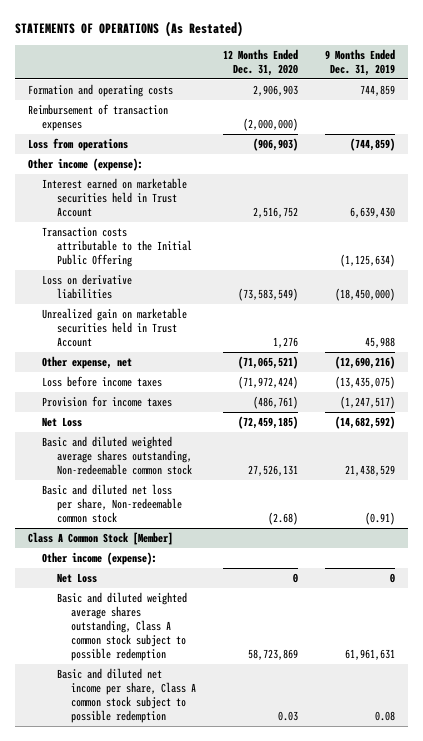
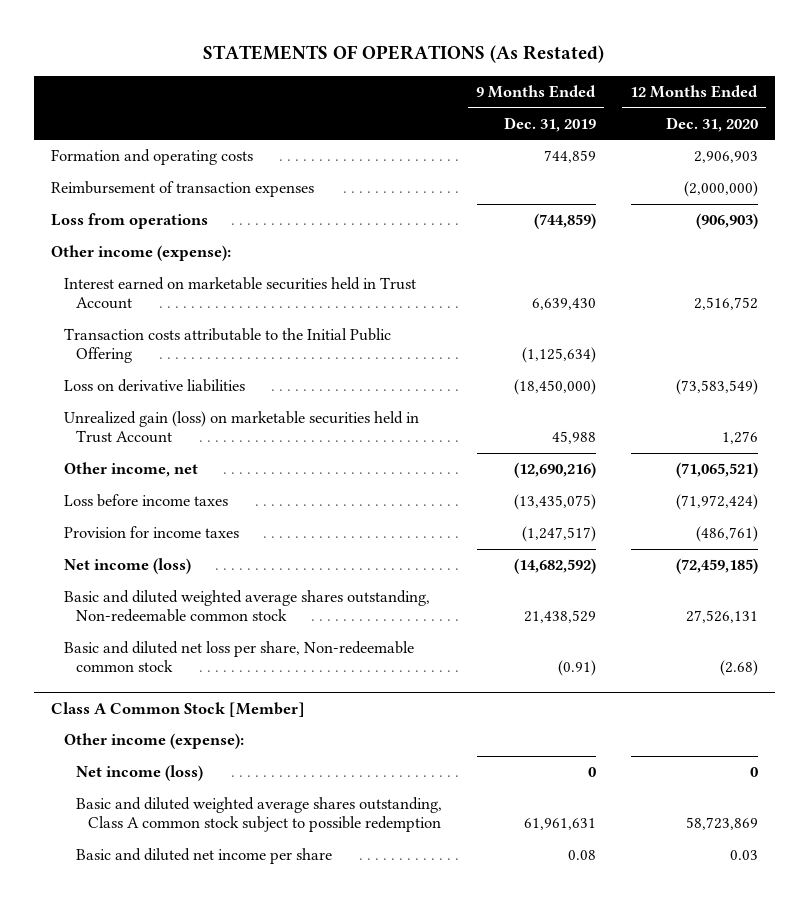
- | 12 Months Ended Dec. 31, 2020 | 9 Months Ended Dec. 31, 2019
+ | 9 Months Ended Dec. 31, 2019 | 12 Months Ended Dec. 31, 2020
- Unrealized gain on marketable securities held in Trust Account | 1,276 | 45,988
- Other expense, net | (71,065,521) | (12,690,216)
+ Unrealized gain (loss) on marketable securities held in Trust Account | 45,988 | 1,276
+ Other income, net | (12,690,216) | (71,065,521)
- Net Loss | (72,459,185) | (14,682,592)
+ Net income (loss) | (14,682,592) | (72,459,185)
@ Class A Common Stock [Member]
- Net Loss | 0 | 0
+ Net income (loss) | 0 | 0
- Basic and diluted net income per share, Class A common stock subject to possible redemption | 0.03 | 0.08
+ Basic and diluted net income per share | 0.08 | 0.03

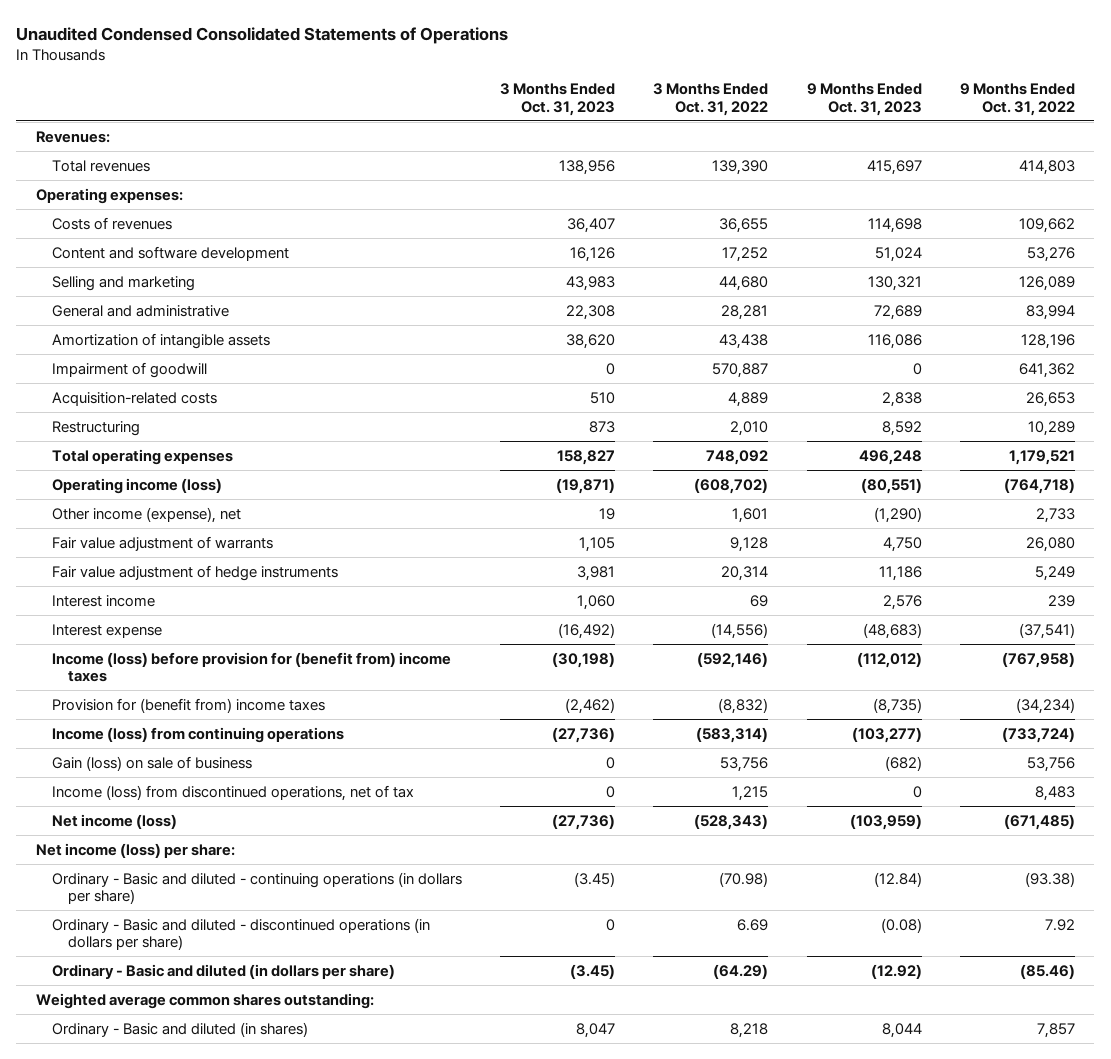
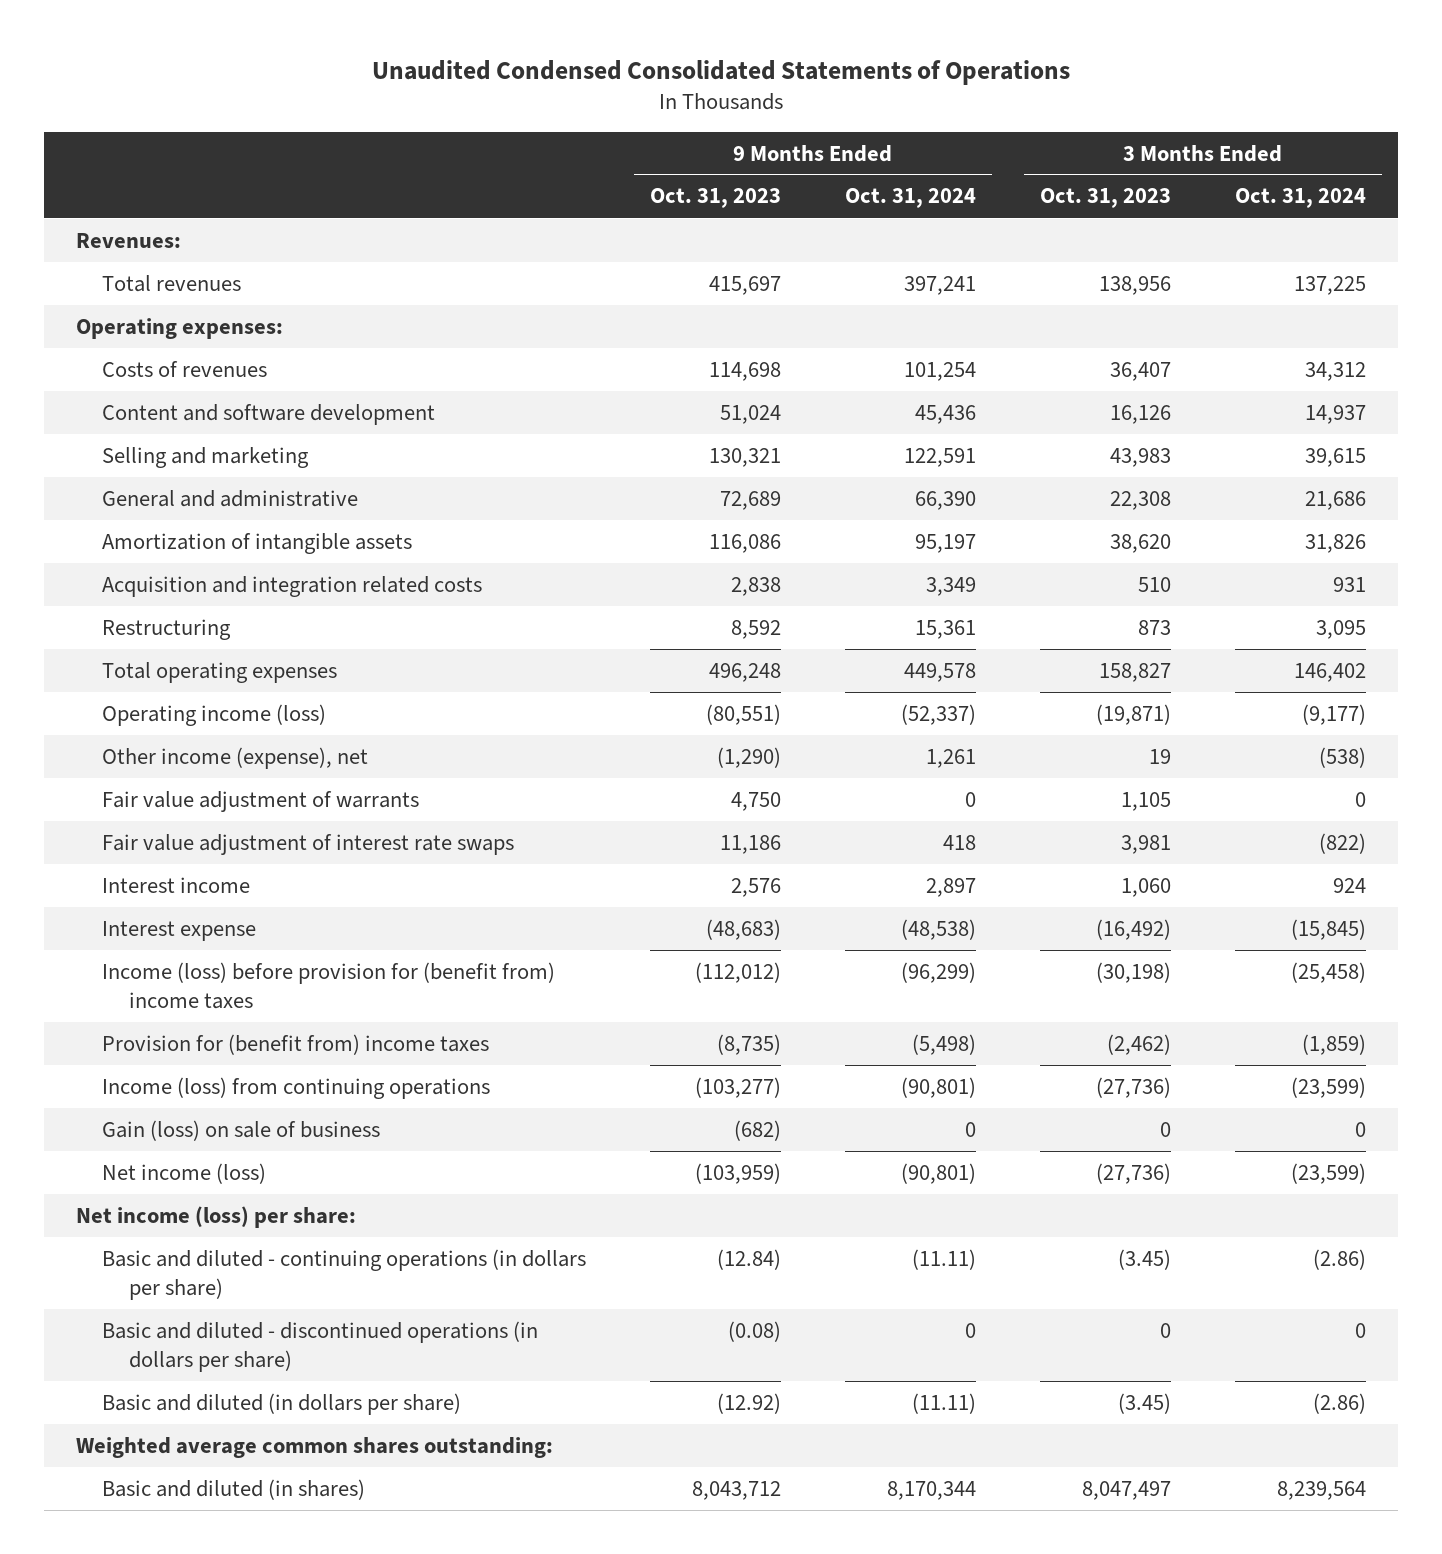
- | 3 Months Ended Oct. 31, 2023 | 3 Months Ended Oct. 31, 2022 | 9 Months Ended Oct. 31, 2023 | 9 Months Ended Oct. 31, 2022
+ | 9 Months Ended Oct. 31, 2023 | 9 Months Ended Oct. 31, 2024 | 3 Months Ended Oct. 31, 2023 | 3 Months Ended Oct. 31, 2024
- Impairment of goodwill | 0 | 570,887 | 0 | 641,362
- Acquisition-related costs | 510 | 4,889 | 2,838 | 26,653
+ Acquisition and integration related costs | 2,838 | 3,349 | 510 | 931
- Fair value adjustment of hedge instruments | 3,981 | 20,314 | 11,186 | 5,249
+ Fair value adjustment of interest rate swaps | 11,186 | 418 | 3,981 | (822)
- Income (loss) from discontinued operations, net of tax | 0 | 1,215 | 0 | 8,483
- Ordinary - Basic and diluted - continuing operations (in dollars per share) | (3.45) | (70.98) | (12.84) | (93.38)
- Ordinary - Basic and diluted - discontinued operations (in dollars per share) | 0 | 6.69 | (0.08) | 7.92
- Ordinary - Basic and diluted (in dollars per share) | (3.45) | (64.29) | (12.92) | (85.46)
+ Basic and diluted - continuing operations (in dollars per share) | (12.84) | (11.11) | (3.45) | (2.86)
+ Basic and diluted - discontinued operations (in dollars per share) | (0.08) | 0 | 0 | 0
+ Basic and diluted (in dollars per share) | (12.92) | (11.11) | (3.45) | (2.86)
- Ordinary - Basic and diluted (in shares) | 8,047 | 8,218 | 8,044 | 7,857
+ Basic and diluted (in shares) | 8,043,712 | 8,170,344 | 8,047,497 | 8,239,564

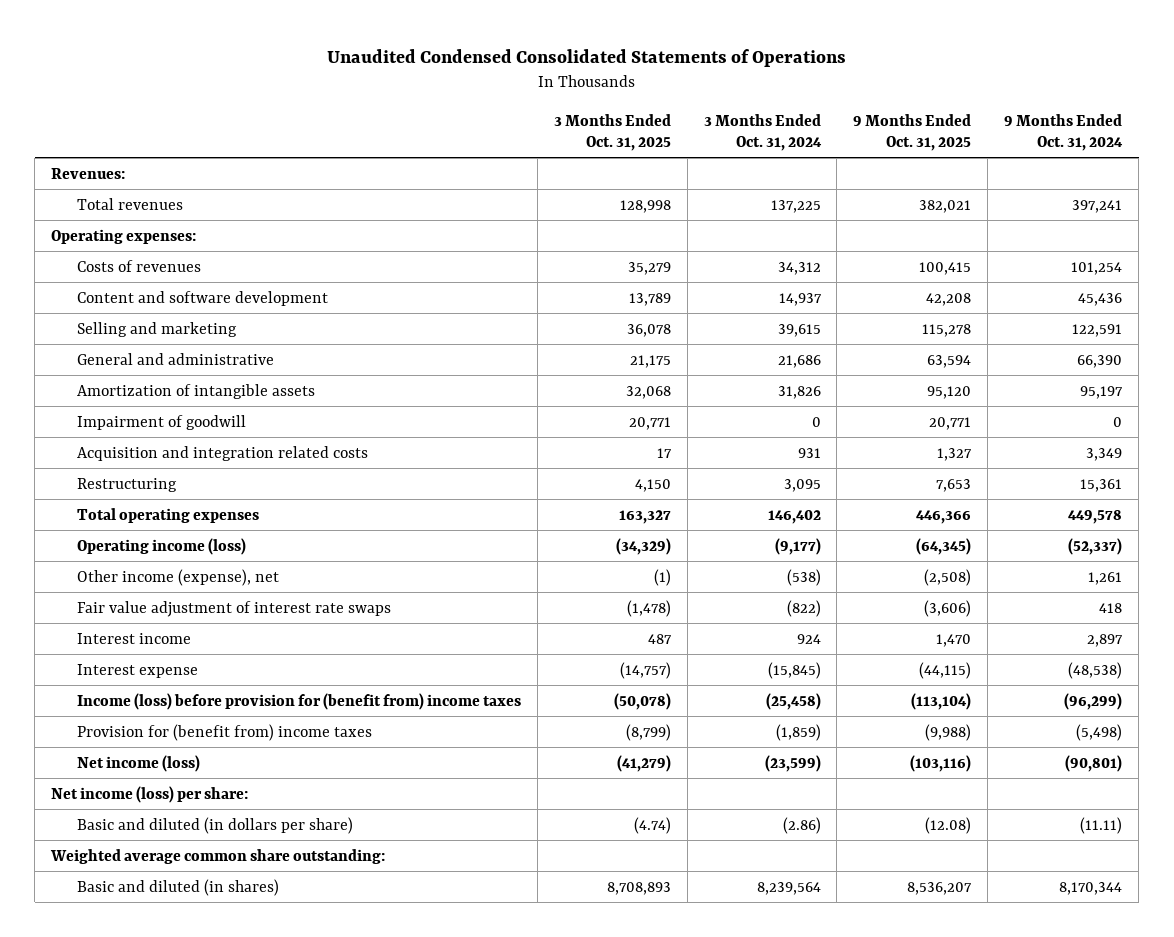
- | 9 Months Ended Oct. 31, 2023 | 9 Months Ended Oct. 31, 2024 | 3 Months Ended Oct. 31, 2023 | 3 Months Ended Oct. 31, 2024
+ | 3 Months Ended Oct. 31, 2025 | 3 Months Ended Oct. 31, 2024 | 9 Months Ended Oct. 31, 2025 | 9 Months Ended Oct. 31, 2024
+ Impairment of goodwill | 20,771 | 0 | 20,771 | 0
- Fair value adjustment of warrants | 4,750 | 0 | 1,105 | 0
- Income (loss) from continuing operations | (103,277) | (90,801) | (27,736) | (23,599)
- Gain (loss) on sale of business | (682) | 0 | 0 | 0
- Basic and diluted - continuing operations (in dollars per share) | (12.84) | (11.11) | (3.45) | (2.86)
- Basic and diluted - discontinued operations (in dollars per share) | (0.08) | 0 | 0 | 0
- Weighted average common shares outstanding:
+ Weighted average common share outstanding:

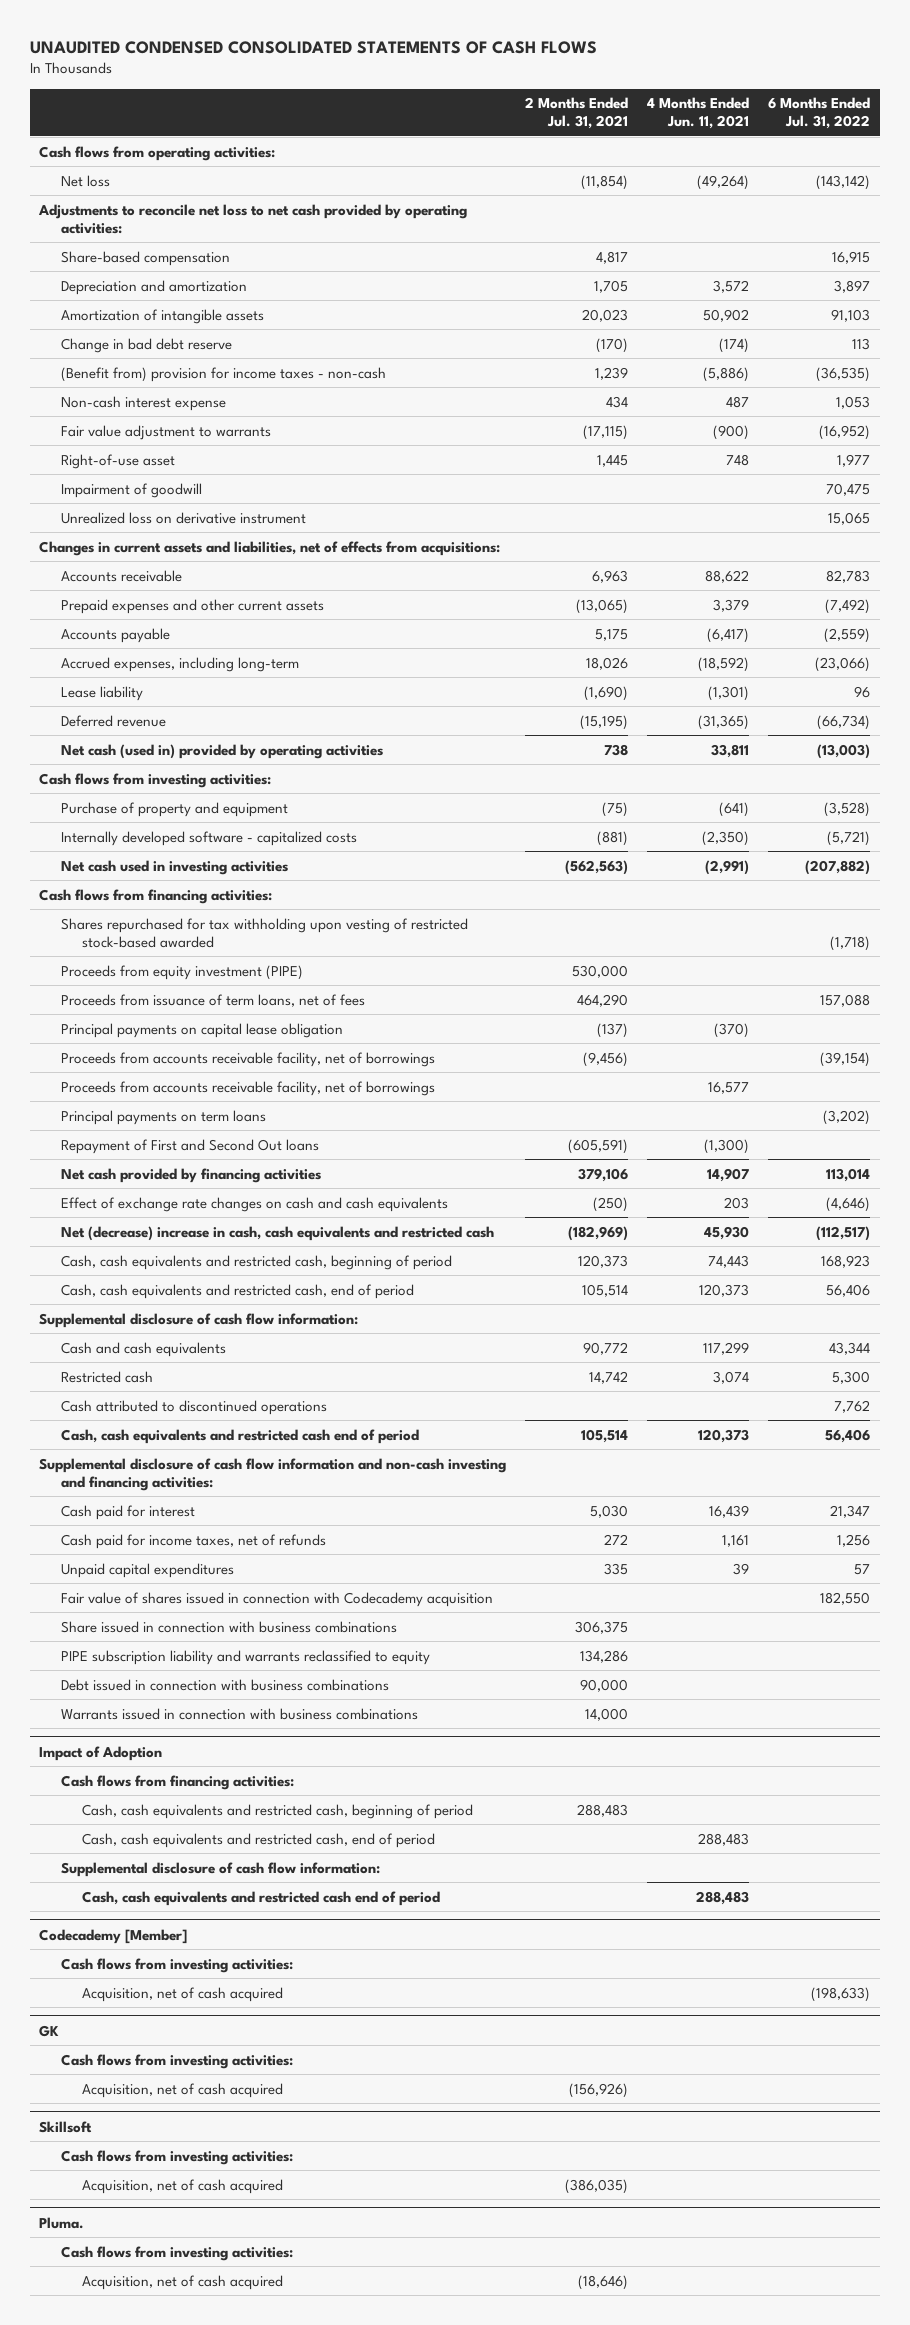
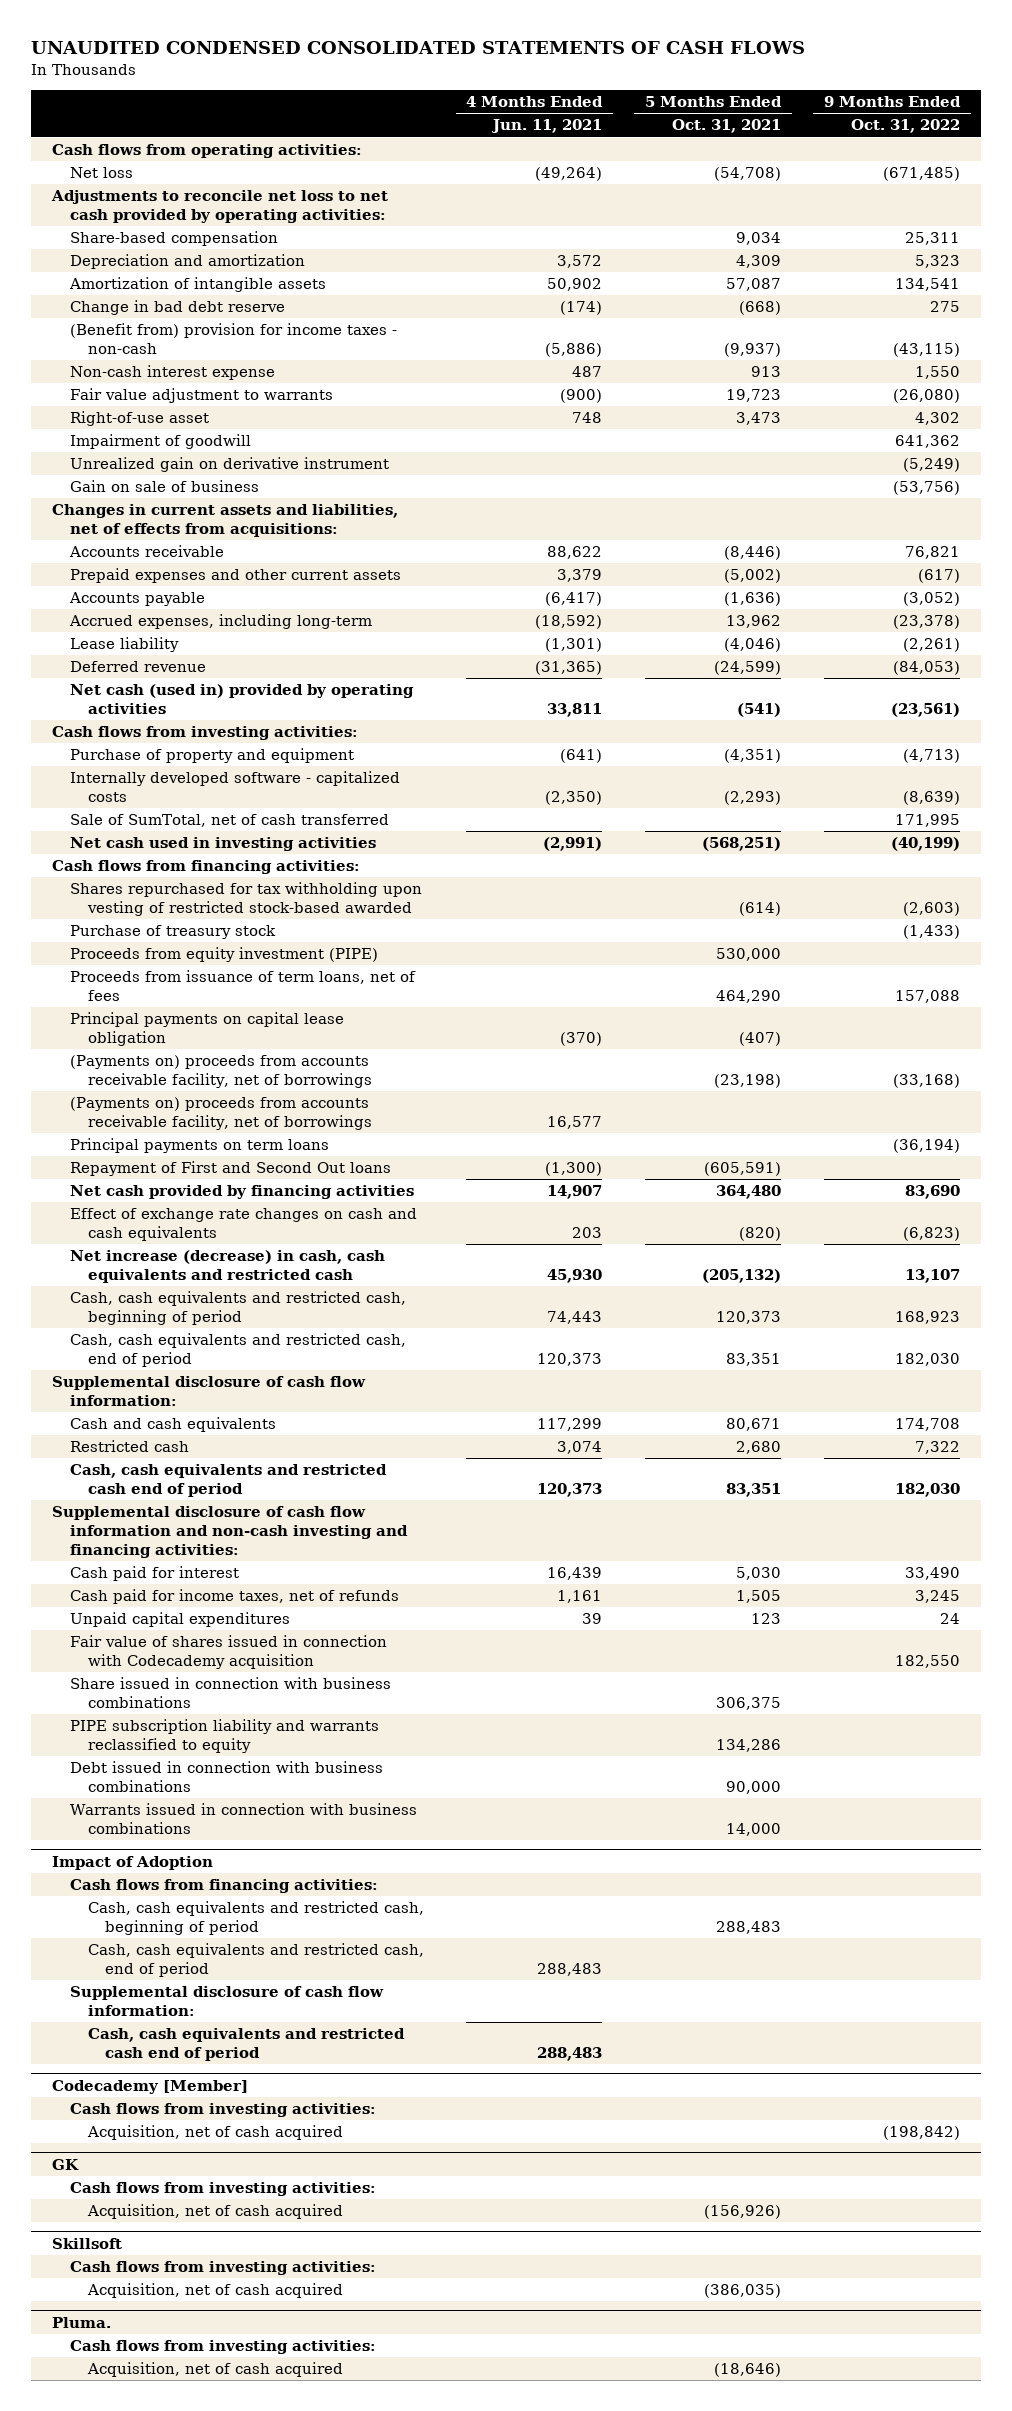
- | 2 Months Ended Jul. 31, 2021 | 4 Months Ended Jun. 11, 2021 | 6 Months Ended Jul. 31, 2022
+ | 4 Months Ended Jun. 11, 2021 | 5 Months Ended Oct. 31, 2021 | 9 Months Ended Oct. 31, 2022
- Unrealized loss on derivative instrument | | | 15,065
+ Unrealized gain on derivative instrument | | | (5,249)
+ Gain on sale of business | | | (53,756)
+ Sale of SumTotal, net of cash transferred | | | 171,995
+ Purchase of treasury stock | | | (1,433)
- Proceeds from accounts receivable facility, net of borrowings | (9,456) | | (39,154)
- Proceeds from accounts receivable facility, net of borrowings | | 16,577 |
+ (Payments on) proceeds from accounts receivable facility, net of borrowings | | (23,198) | (33,168)
+ (Payments on) proceeds from accounts receivable facility, net of borrowings | 16,577 | |
- Net (decrease) increase in cash, cash equivalents and restricted cash | (182,969) | 45,930 | (112,517)
+ Net increase (decrease) in cash, cash equivalents and restricted cash | 45,930 | (205,132) | 13,107
- Cash attributed to discontinued operations | | | 7,762

